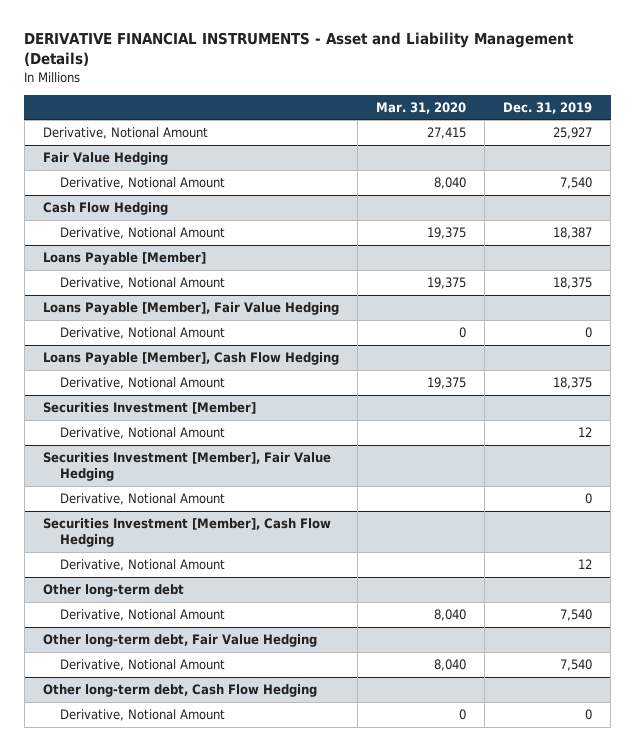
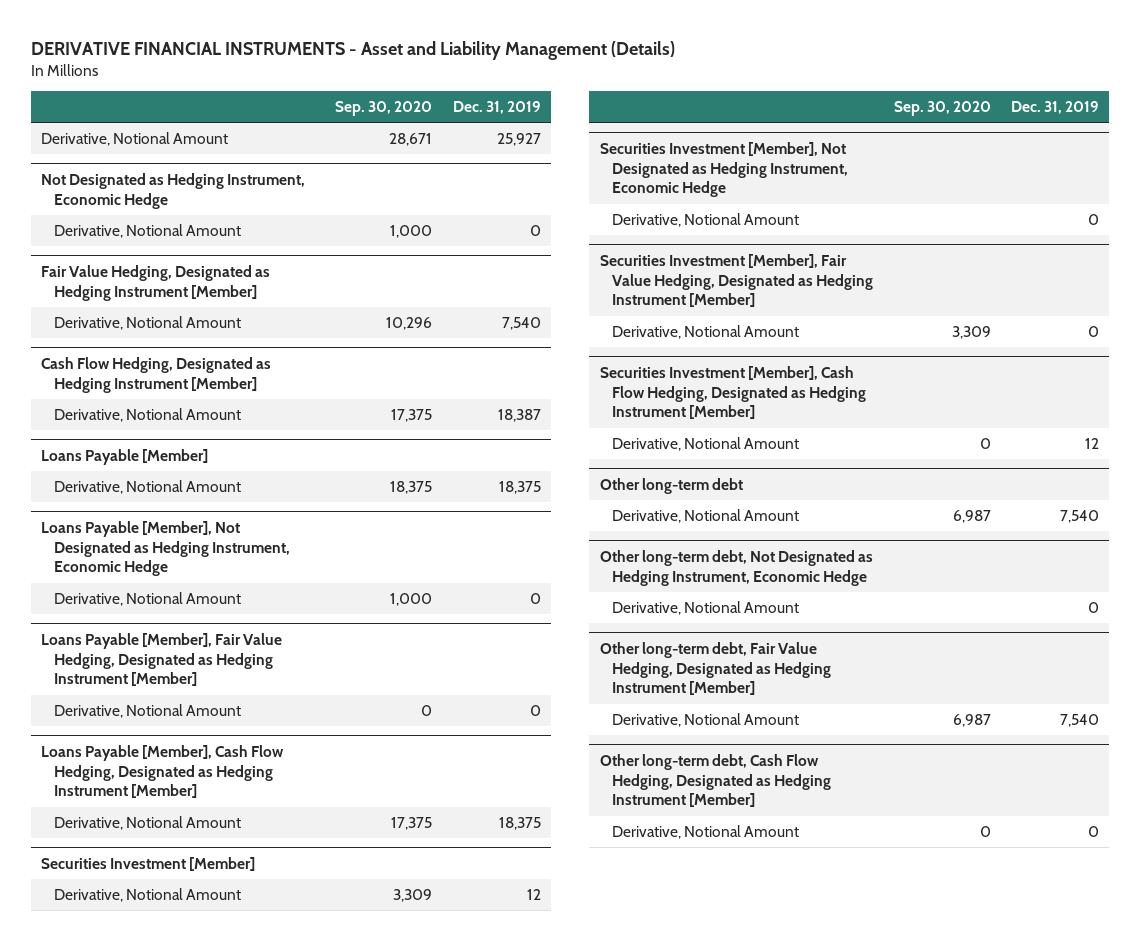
- | Mar. 31, 2020 | Dec. 31, 2019
+ | Sep. 30, 2020 | Dec. 31, 2019
- Fair Value Hedging
+ Not Designated as Hedging Instrument, Economic Hedge
+ Derivative, Notional Amount | 1,000 | 0
+ Fair Value Hedging, Designated as Hedging Instrument [Member]
- Cash Flow Hedging
+ Cash Flow Hedging, Designated as Hedging Instrument [Member]
- Loans Payable [Member], Fair Value Hedging
+ Loans Payable [Member], Not Designated as Hedging Instrument, Economic Hedge
- Loans Payable [Member], Cash Flow Hedging
+ Loans Payable [Member], Fair Value Hedging, Designated as Hedging Instrument [Member]
+ Derivative, Notional Amount | 0 | 0
+ Loans Payable [Member], Cash Flow Hedging, Designated as Hedging Instrument [Member]
- Securities Investment [Member], Fair Value Hedging
+ Securities Investment [Member], Not Designated as Hedging Instrument, Economic Hedge
- Securities Investment [Member], Cash Flow Hedging
+ Securities Investment [Member], Fair Value Hedging, Designated as Hedging Instrument [Member]
+ Derivative, Notional Amount | 3,309 | 0
+ Securities Investment [Member], Cash Flow Hedging, Designated as Hedging Instrument [Member]
- Other long-term debt, Fair Value Hedging
+ Other long-term debt, Not Designated as Hedging Instrument, Economic Hedge
+ Derivative, Notional Amount | | 0
+ Other long-term debt, Fair Value Hedging, Designated as Hedging Instrument [Member]
- Other long-term debt, Cash Flow Hedging
+ Other long-term debt, Cash Flow Hedging, Designated as Hedging Instrument [Member]

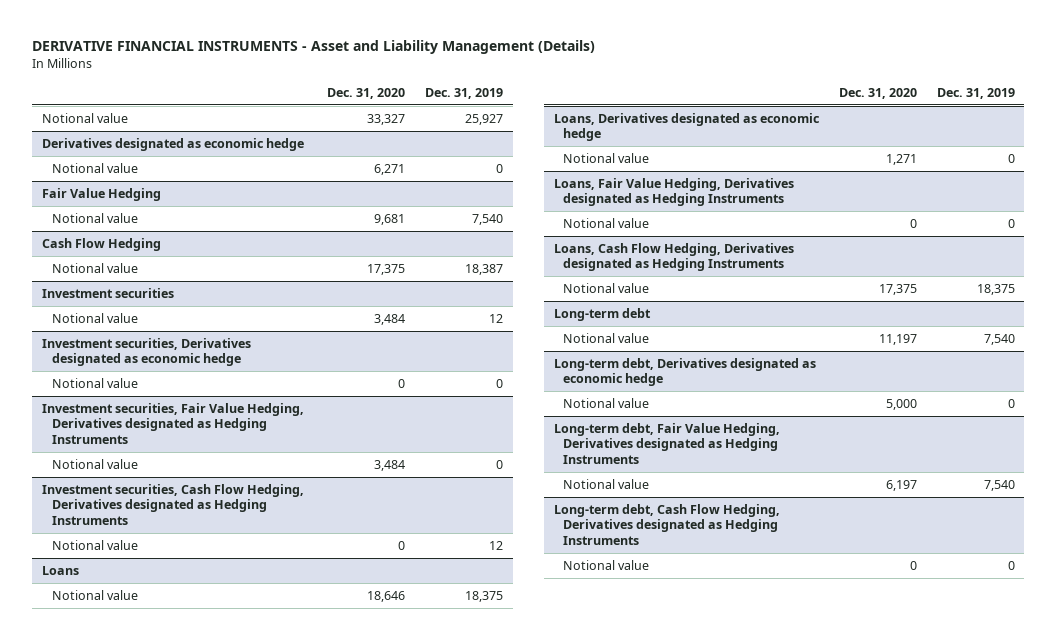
- | Sep. 30, 2020 | Dec. 31, 2019
+ | Dec. 31, 2020 | Dec. 31, 2019
- Derivative, Notional Amount | 28,671 | 25,927
- Not Designated as Hedging Instrument, Economic Hedge
- Derivative, Notional Amount | 1,000 | 0
- Fair Value Hedging, Designated as Hedging Instrument [Member]
- Derivative, Notional Amount | 10,296 | 7,540
- Cash Flow Hedging, Designated as Hedging Instrument [Member]
- Derivative, Notional Amount | 17,375 | 18,387
- Loans Payable [Member]
- Derivative, Notional Amount | 18,375 | 18,375
- Loans Payable [Member], Not Designated as Hedging Instrument, Economic Hedge
- Derivative, Notional Amount | 1,000 | 0
- Loans Payable [Member], Fair Value Hedging, Designated as Hedging Instrument [Member]
- Derivative, Notional Amount | 0 | 0
- Loans Payable [Member], Cash Flow Hedging, Designated as Hedging Instrument [Member]
- Derivative, Notional Amount | 17,375 | 18,375
- Securities Investment [Member]
- Derivative, Notional Amount | 3,309 | 12
- Securities Investment [Member], Not Designated as Hedging Instrument, Economic Hedge
- Derivative, Notional Amount | | 0
- Securities Investment [Member], Fair Value Hedging, Designated as Hedging Instrument [Member]
- Derivative, Notional Amount | 3,309 | 0
- Securities Investment [Member], Cash Flow Hedging, Designated as Hedging Instrument [Member]
- Derivative, Notional Amount | 0 | 12
- Other long-term debt
- Derivative, Notional Amount | 6,987 | 7,540
- Other long-term debt, Not Designated as Hedging Instrument, Economic Hedge
- Derivative, Notional Amount | | 0
- Other long-term debt, Fair Value Hedging, Designated as Hedging Instrument [Member]
- Derivative, Notional Amount | 6,987 | 7,540
- Other long-term debt, Cash Flow Hedging, Designated as Hedging Instrument [Member]
- Derivative, Notional Amount | 0 | 0
+ Notional value | 33,327 | 25,927
+ Derivatives designated as economic hedge
+ Notional value | 6,271 | 0
+ Fair Value Hedging
+ Notional value | 9,681 | 7,540
+ Cash Flow Hedging
+ Notional value | 17,375 | 18,387
+ Investment securities
+ Notional value | 3,484 | 12
+ Investment securities, Derivatives designated as economic hedge
+ Notional value | 0 | 0
+ Investment securities, Fair Value Hedging, Derivatives designated as Hedging Instruments
+ Notional value | 3,484 | 0
+ Investment securities, Cash Flow Hedging, Derivatives designated as Hedging Instruments
+ Notional value | 0 | 12
+ Loans
+ Notional value | 18,646 | 18,375
+ Loans, Derivatives designated as economic hedge
+ Notional value | 1,271 | 0
+ Loans, Fair Value Hedging, Derivatives designated as Hedging Instruments
+ Notional value | 0 | 0
+ Loans, Cash Flow Hedging, Derivatives designated as Hedging Instruments
+ Notional value | 17,375 | 18,375
+ Long-term debt
+ Notional value | 11,197 | 7,540
+ Long-term debt, Derivatives designated as economic hedge
+ Notional value | 5,000 | 0
+ Long-term debt, Fair Value Hedging, Derivatives designated as Hedging Instruments
+ Notional value | 6,197 | 7,540
+ Long-term debt, Cash Flow Hedging, Derivatives designated as Hedging Instruments
+ Notional value | 0 | 0

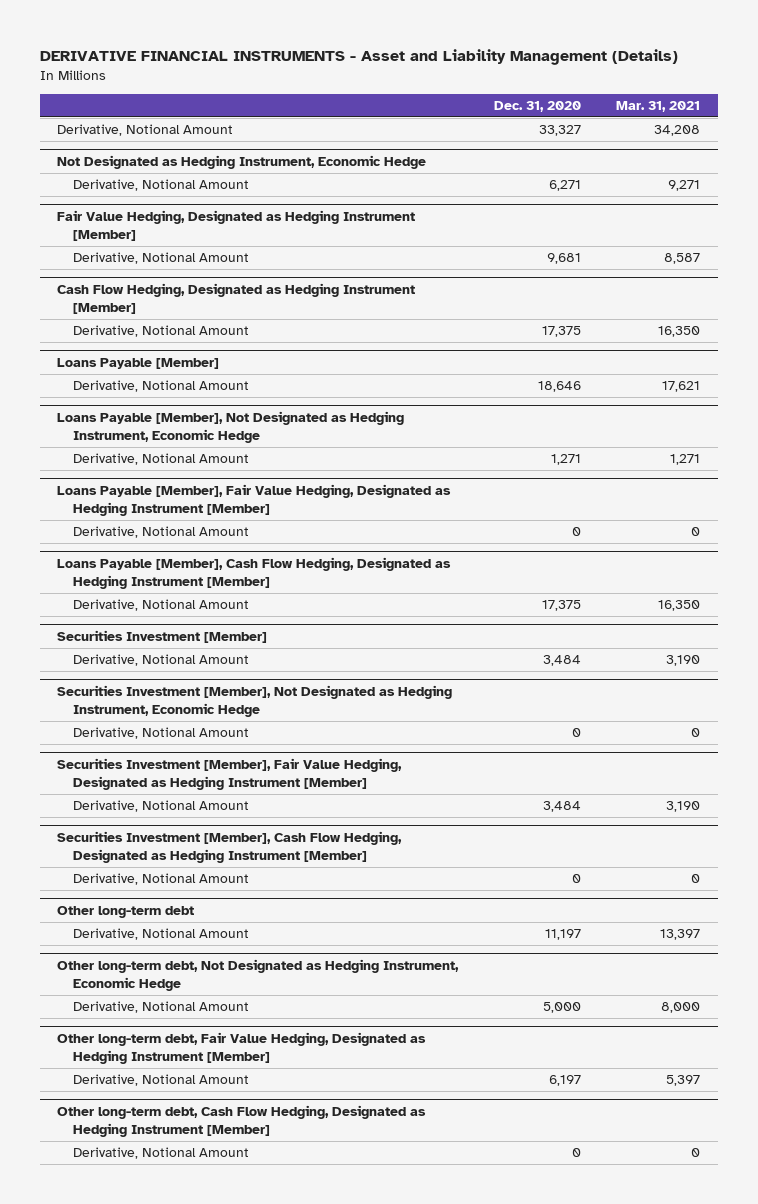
- | Dec. 31, 2020 | Dec. 31, 2019
+ | Dec. 31, 2020 | Mar. 31, 2021
- Notional value | 33,327 | 25,927
- Derivatives designated as economic hedge
- Notional value | 6,271 | 0
- Fair Value Hedging
- Notional value | 9,681 | 7,540
- Cash Flow Hedging
- Notional value | 17,375 | 18,387
- Investment securities
- Notional value | 3,484 | 12
- Investment securities, Derivatives designated as economic hedge
- Notional value | 0 | 0
- Investment securities, Fair Value Hedging, Derivatives designated as Hedging Instruments
- Notional value | 3,484 | 0
- Investment securities, Cash Flow Hedging, Derivatives designated as Hedging Instruments
- Notional value | 0 | 12
- Loans
- Notional value | 18,646 | 18,375
- Loans, Derivatives designated as economic hedge
- Notional value | 1,271 | 0
- Loans, Fair Value Hedging, Derivatives designated as Hedging Instruments
- Notional value | 0 | 0
- Loans, Cash Flow Hedging, Derivatives designated as Hedging Instruments
- Notional value | 17,375 | 18,375
- Long-term debt
- Notional value | 11,197 | 7,540
- Long-term debt, Derivatives designated as economic hedge
- Notional value | 5,000 | 0
- Long-term debt, Fair Value Hedging, Derivatives designated as Hedging Instruments
- Notional value | 6,197 | 7,540
- Long-term debt, Cash Flow Hedging, Derivatives designated as Hedging Instruments
- Notional value | 0 | 0
+ Derivative, Notional Amount | 33,327 | 34,208
+ Not Designated as Hedging Instrument, Economic Hedge
+ Derivative, Notional Amount | 6,271 | 9,271
+ Fair Value Hedging, Designated as Hedging Instrument [Member]
+ Derivative, Notional Amount | 9,681 | 8,587
+ Cash Flow Hedging, Designated as Hedging Instrument [Member]
+ Derivative, Notional Amount | 17,375 | 16,350
+ Loans Payable [Member]
+ Derivative, Notional Amount | 18,646 | 17,621
+ Loans Payable [Member], Not Designated as Hedging Instrument, Economic Hedge
+ Derivative, Notional Amount | 1,271 | 1,271
+ Loans Payable [Member], Fair Value Hedging, Designated as Hedging Instrument [Member]
+ Derivative, Notional Amount | 0 | 0
+ Loans Payable [Member], Cash Flow Hedging, Designated as Hedging Instrument [Member]
+ Derivative, Notional Amount | 17,375 | 16,350
+ Securities Investment [Member]
+ Derivative, Notional Amount | 3,484 | 3,190
+ Securities Investment [Member], Not Designated as Hedging Instrument, Economic Hedge
+ Derivative, Notional Amount | 0 | 0
+ Securities Investment [Member], Fair Value Hedging, Designated as Hedging Instrument [Member]
+ Derivative, Notional Amount | 3,484 | 3,190
+ Securities Investment [Member], Cash Flow Hedging, Designated as Hedging Instrument [Member]
+ Derivative, Notional Amount | 0 | 0
+ Other long-term debt
+ Derivative, Notional Amount | 11,197 | 13,397
+ Other long-term debt, Not Designated as Hedging Instrument, Economic Hedge
+ Derivative, Notional Amount | 5,000 | 8,000
+ Other long-term debt, Fair Value Hedging, Designated as Hedging Instrument [Member]
+ Derivative, Notional Amount | 6,197 | 5,397
+ Other long-term debt, Cash Flow Hedging, Designated as Hedging Instrument [Member]
+ Derivative, Notional Amount | 0 | 0

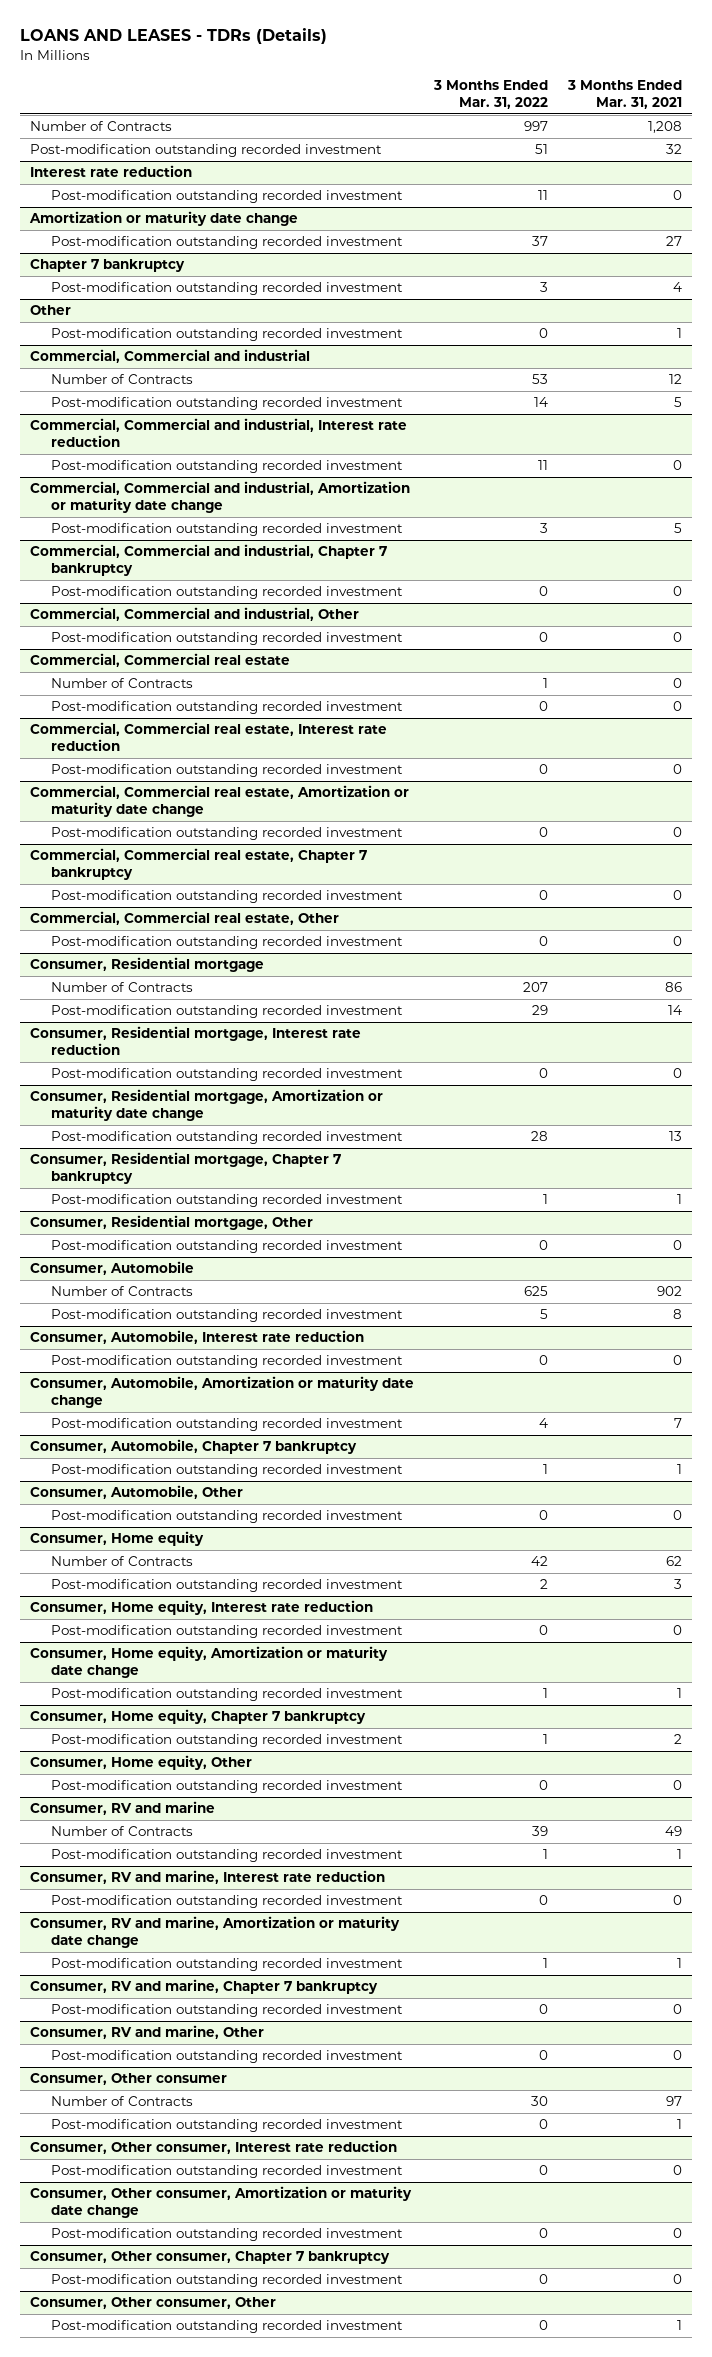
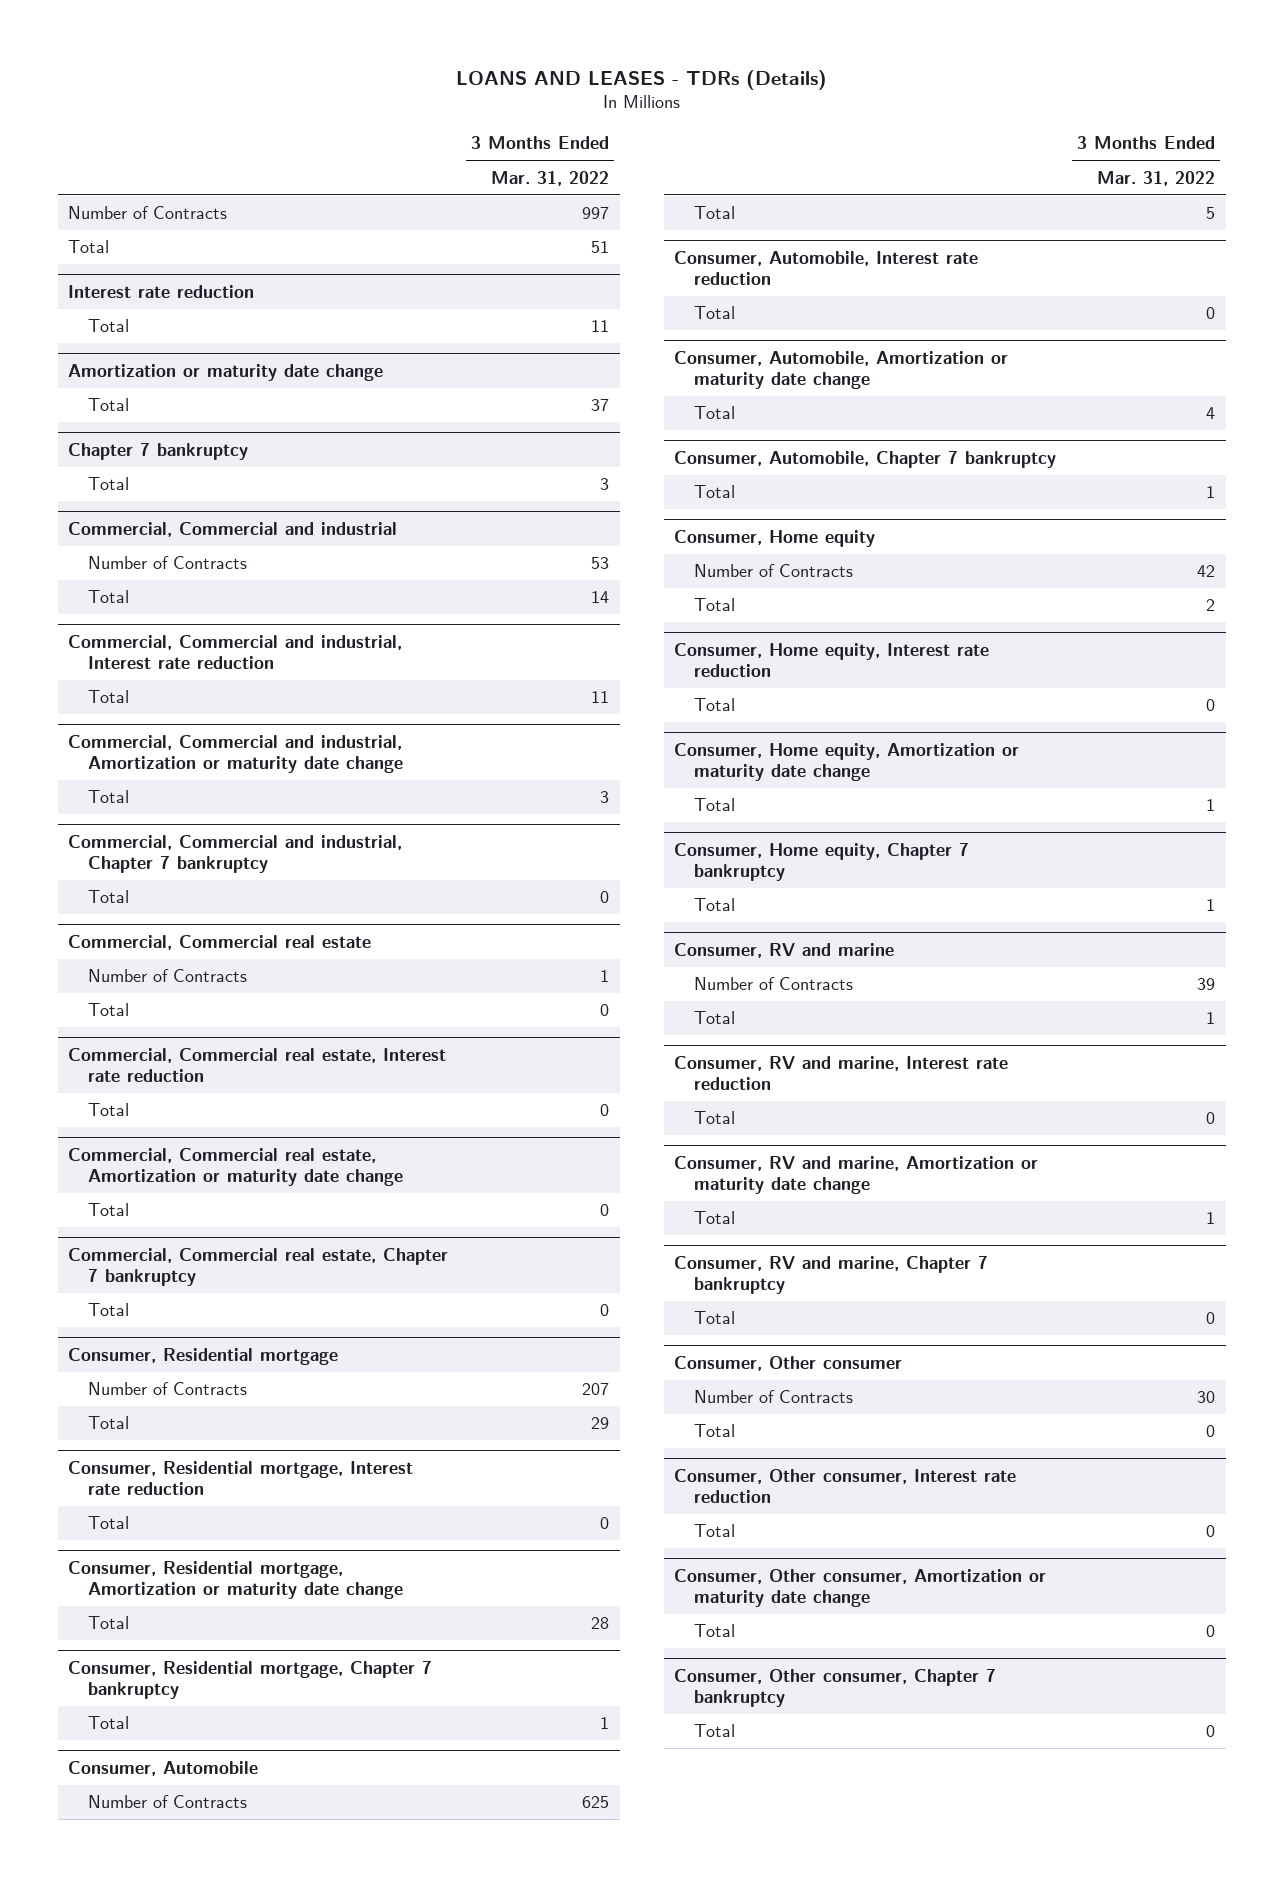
- | 3 Months Ended Mar. 31, 2022 | 3 Months Ended Mar. 31, 2021
+ | 3 Months Ended Mar. 31, 2022
- Post-modification outstanding recorded investment | 51 | 32
+ Total | 51
@ Interest rate reduction
- Post-modification outstanding recorded investment | 11 | 0
+ Total | 11
@ Amortization or maturity date change
- Post-modification outstanding recorded investment | 37 | 27
+ Total | 37
@ Chapter 7 bankruptcy
- Post-modification outstanding recorded investment | 3 | 4
- Other
- Post-modification outstanding recorded investment | 0 | 1
@ Chapter 7 bankruptcy
+ Total | 3
@ Commercial, Commercial and industrial
- Post-modification outstanding recorded investment | 14 | 5
+ Total | 14
@ Commercial, Commercial and industrial, Interest rate reduction
- Post-modification outstanding recorded investment | 11 | 0
+ Total | 11
@ Commercial, Commercial and industrial, Amortization or maturity date change
- Post-modification outstanding recorded investment | 3 | 5
+ Total | 3
@ Commercial, Commercial and industrial, Chapter 7 bankruptcy
- Post-modification outstanding recorded investment | 0 | 0
- Commercial, Commercial and industrial, Other
- Post-modification outstanding recorded investment | 0 | 0
@ Commercial, Commercial and industrial, Chapter 7 bankruptcy
+ Total | 0
@ Commercial, Commercial real estate
- Post-modification outstanding recorded investment | 0 | 0
+ Total | 0
@ Commercial, Commercial real estate, Interest rate reduction
- Post-modification outstanding recorded investment | 0 | 0
+ Total | 0
@ Commercial, Commercial real estate, Amortization or maturity date change
- Post-modification outstanding recorded investment | 0 | 0
+ Total | 0
@ Commercial, Commercial real estate, Chapter 7 bankruptcy
- Post-modification outstanding recorded investment | 0 | 0
- Commercial, Commercial real estate, Other
- Post-modification outstanding recorded investment | 0 | 0
@ Commercial, Commercial real estate, Chapter 7 bankruptcy
+ Total | 0
@ Consumer, Residential mortgage
- Post-modification outstanding recorded investment | 29 | 14
+ Total | 29
@ Consumer, Residential mortgage, Interest rate reduction
- Post-modification outstanding recorded investment | 0 | 0
+ Total | 0
@ Consumer, Residential mortgage, Amortization or maturity date change
- Post-modification outstanding recorded investment | 28 | 13
+ Total | 28
@ Consumer, Residential mortgage, Chapter 7 bankruptcy
- Post-modification outstanding recorded investment | 1 | 1
- Consumer, Residential mortgage, Other
- Post-modification outstanding recorded investment | 0 | 0
@ Consumer, Residential mortgage, Chapter 7 bankruptcy
+ Total | 1
@ Consumer, Automobile
- Post-modification outstanding recorded investment | 5 | 8
+ Total | 5
@ Consumer, Automobile, Interest rate reduction
- Post-modification outstanding recorded investment | 0 | 0
+ Total | 0
@ Consumer, Automobile, Amortization or maturity date change
- Post-modification outstanding recorded investment | 4 | 7
+ Total | 4
@ Consumer, Automobile, Chapter 7 bankruptcy
- Post-modification outstanding recorded investment | 1 | 1
- Consumer, Automobile, Other
- Post-modification outstanding recorded investment | 0 | 0
@ Consumer, Automobile, Chapter 7 bankruptcy
+ Total | 1
@ Consumer, Home equity
- Post-modification outstanding recorded investment | 2 | 3
+ Total | 2
@ Consumer, Home equity, Interest rate reduction
- Post-modification outstanding recorded investment | 0 | 0
+ Total | 0
@ Consumer, Home equity, Amortization or maturity date change
- Post-modification outstanding recorded investment | 1 | 1
+ Total | 1
@ Consumer, Home equity, Chapter 7 bankruptcy
- Post-modification outstanding recorded investment | 1 | 2
- Consumer, Home equity, Other
- Post-modification outstanding recorded investment | 0 | 0
@ Consumer, Home equity, Chapter 7 bankruptcy
+ Total | 1
@ Consumer, RV and marine
- Post-modification outstanding recorded investment | 1 | 1
+ Total | 1
@ Consumer, RV and marine, Interest rate reduction
- Post-modification outstanding recorded investment | 0 | 0
+ Total | 0
@ Consumer, RV and marine, Amortization or maturity date change
- Post-modification outstanding recorded investment | 1 | 1
+ Total | 1
@ Consumer, RV and marine, Chapter 7 bankruptcy
- Post-modification outstanding recorded investment | 0 | 0
- Consumer, RV and marine, Other
- Post-modification outstanding recorded investment | 0 | 0
@ Consumer, RV and marine, Chapter 7 bankruptcy
+ Total | 0
@ Consumer, Other consumer
- Post-modification outstanding recorded investment | 0 | 1
+ Total | 0
@ Consumer, Other consumer, Interest rate reduction
- Post-modification outstanding recorded investment | 0 | 0
+ Total | 0
@ Consumer, Other consumer, Amortization or maturity date change
- Post-modification outstanding recorded investment | 0 | 0
+ Total | 0
@ Consumer, Other consumer, Chapter 7 bankruptcy
- Post-modification outstanding recorded investment | 0 | 0
- Consumer, Other consumer, Other
- Post-modification outstanding recorded investment | 0 | 1
@ Consumer, Other consumer, Chapter 7 bankruptcy
+ Total | 0

